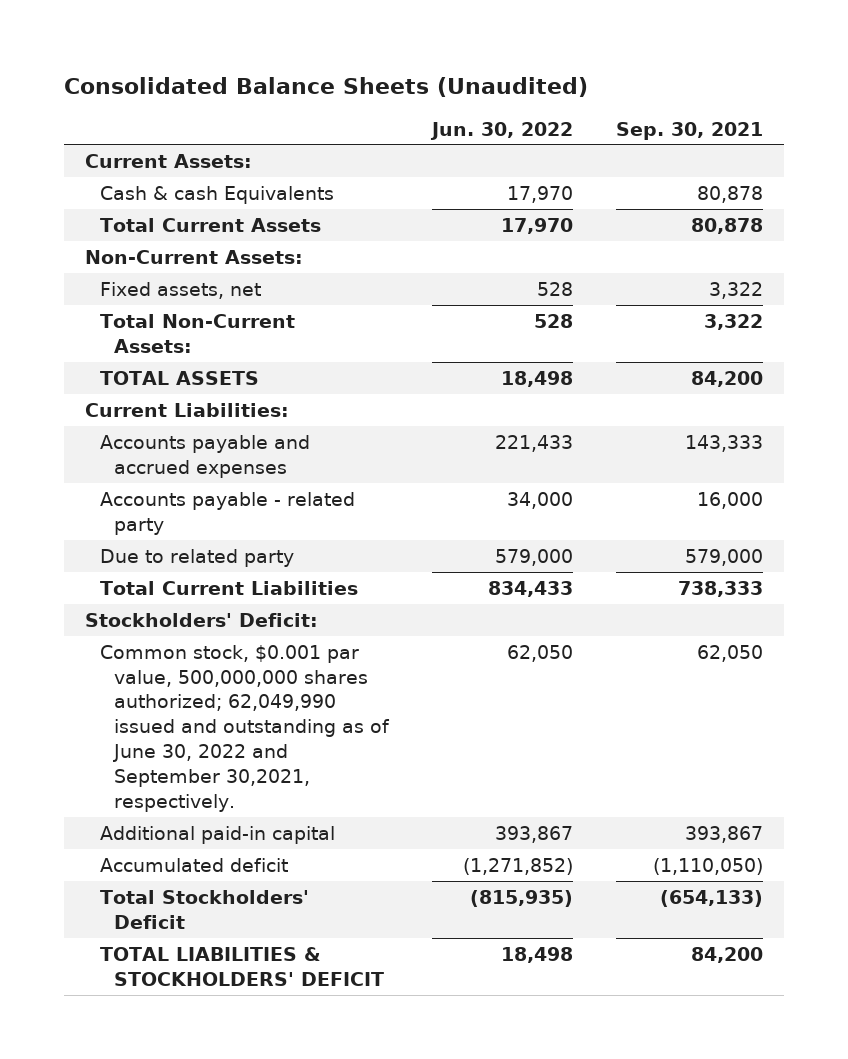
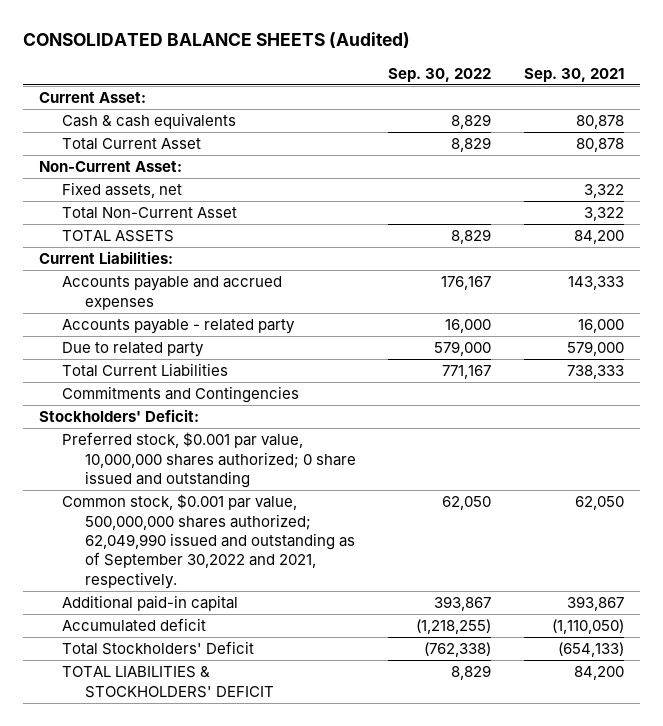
- Consolidated Balance Sheets (Unaudited)
+ CONSOLIDATED BALANCE SHEETS (Audited)
- | Jun. 30, 2022 | Sep. 30, 2021
+ | Sep. 30, 2022 | Sep. 30, 2021
- Current Assets:
- Cash & cash Equivalents | 17,970 | 80,878
- Total Current Assets | 17,970 | 80,878
- Non-Current Assets:
+ Current Asset:
+ Cash & cash equivalents | 8,829 | 80,878
+ Total Current Asset | 8,829 | 80,878
+ Non-Current Asset:
- Total Non-Current Assets: | 528 | 3,322
+ Total Non-Current Asset | | 3,322
+ Commitments and Contingencies
- Common stock, $0.001 par value, 500,000,000 shares authorized; 62,049,990 issued and outstanding as of June 30, 2022 and September 30,2021, respectively. | 62,050 | 62,050
+ Preferred stock, $0.001 par value, 10,000,000 shares authorized; 0 share issued and outstanding
+ Common stock, $0.001 par value, 500,000,000 shares authorized; 62,049,990 issued and outstanding as of September 30,2022 and 2021, respectively. | 62,050 | 62,050

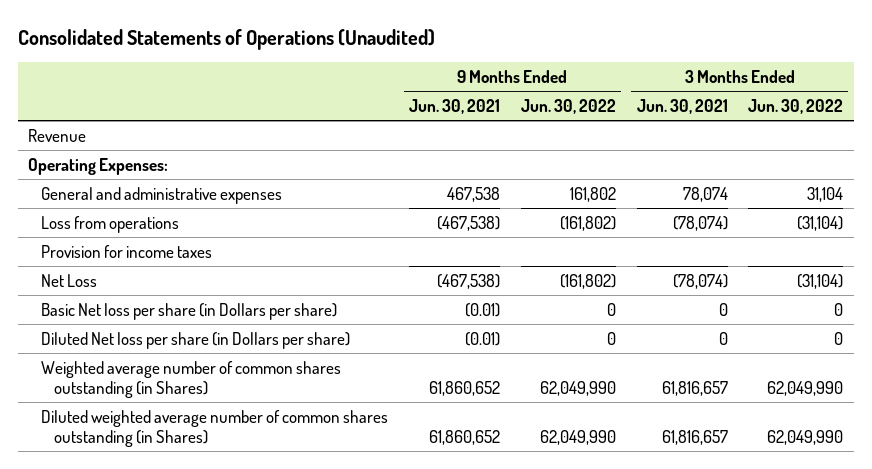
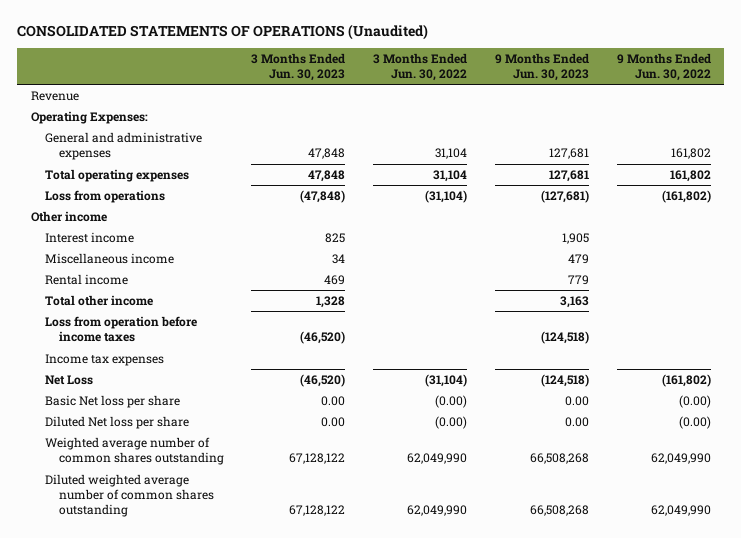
- Consolidated Statements of Operations (Unaudited)
+ CONSOLIDATED STATEMENTS OF OPERATIONS (Unaudited)
- | 9 Months Ended Jun. 30, 2021 | 9 Months Ended Jun. 30, 2022 | 3 Months Ended Jun. 30, 2021 | 3 Months Ended Jun. 30, 2022
+ | 3 Months Ended Jun. 30, 2023 | 3 Months Ended Jun. 30, 2022 | 9 Months Ended Jun. 30, 2023 | 9 Months Ended Jun. 30, 2022
+ Total operating expenses | 47,848 | 31,104 | 127,681 | 161,802
- Provision for income taxes
+ Other income
+ Interest income | 825 | | 1,905 |
+ Miscellaneous income | 34 | | 479 |
+ Rental income | 469 | | 779 |
+ Total other income | 1,328 | | 3,163 |
+ Loss from operation before income taxes | (46,520) | | (124,518) |
+ Income tax expenses
- Basic Net loss per share (in Dollars per share) | (0.01) | 0 | 0 | 0
- Diluted Net loss per share (in Dollars per share) | (0.01) | 0 | 0 | 0
- Weighted average number of common shares outstanding (in Shares) | 61,860,652 | 62,049,990 | 61,816,657 | 62,049,990
- Diluted weighted average number of common shares outstanding (in Shares) | 61,860,652 | 62,049,990 | 61,816,657 | 62,049,990
+ Basic Net loss per share | 0.00 | (0.00) | 0.00 | (0.00)
+ Diluted Net loss per share | 0.00 | (0.00) | 0.00 | (0.00)
+ Weighted average number of common shares outstanding | 67,128,122 | 62,049,990 | 66,508,268 | 62,049,990
+ Diluted weighted average number of common shares outstanding | 67,128,122 | 62,049,990 | 66,508,268 | 62,049,990

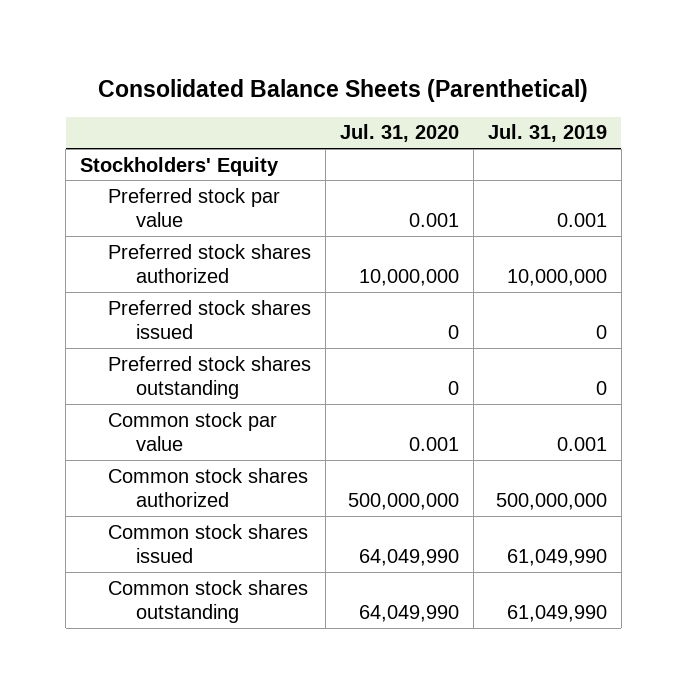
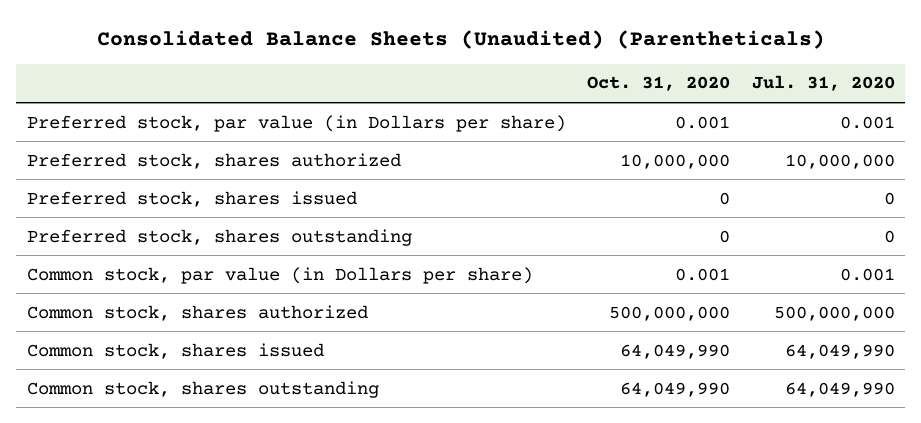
- Consolidated Balance Sheets (Parenthetical)
+ Consolidated Balance Sheets (Unaudited) (Parentheticals)
- | Jul. 31, 2020 | Jul. 31, 2019
+ | Oct. 31, 2020 | Jul. 31, 2020
- Stockholders' Equity
- Preferred stock par value | 0.001 | 0.001
- Preferred stock shares authorized | 10,000,000 | 10,000,000
- Preferred stock shares issued | 0 | 0
- Preferred stock shares outstanding | 0 | 0
- Common stock par value | 0.001 | 0.001
- Common stock shares authorized | 500,000,000 | 500,000,000
- Common stock shares issued | 64,049,990 | 61,049,990
- Common stock shares outstanding | 64,049,990 | 61,049,990
+ Preferred stock, par value (in Dollars per share) | 0.001 | 0.001
+ Preferred stock, shares authorized | 10,000,000 | 10,000,000
+ Preferred stock, shares issued | 0 | 0
+ Preferred stock, shares outstanding | 0 | 0
+ Common stock, par value (in Dollars per share) | 0.001 | 0.001
+ Common stock, shares authorized | 500,000,000 | 500,000,000
+ Common stock, shares issued | 64,049,990 | 64,049,990
+ Common stock, shares outstanding | 64,049,990 | 64,049,990

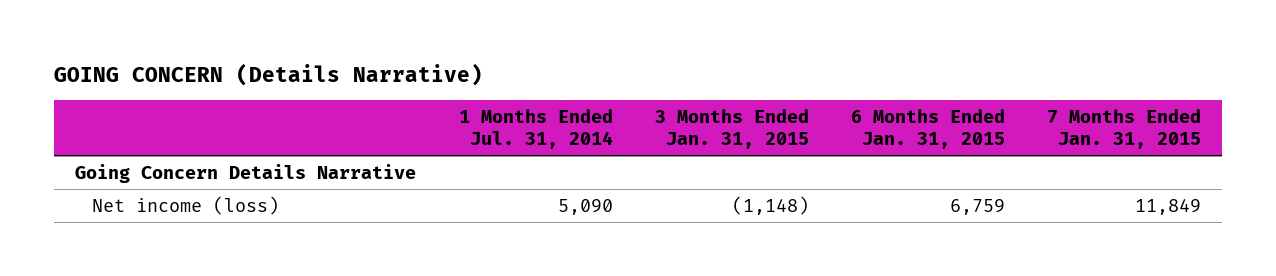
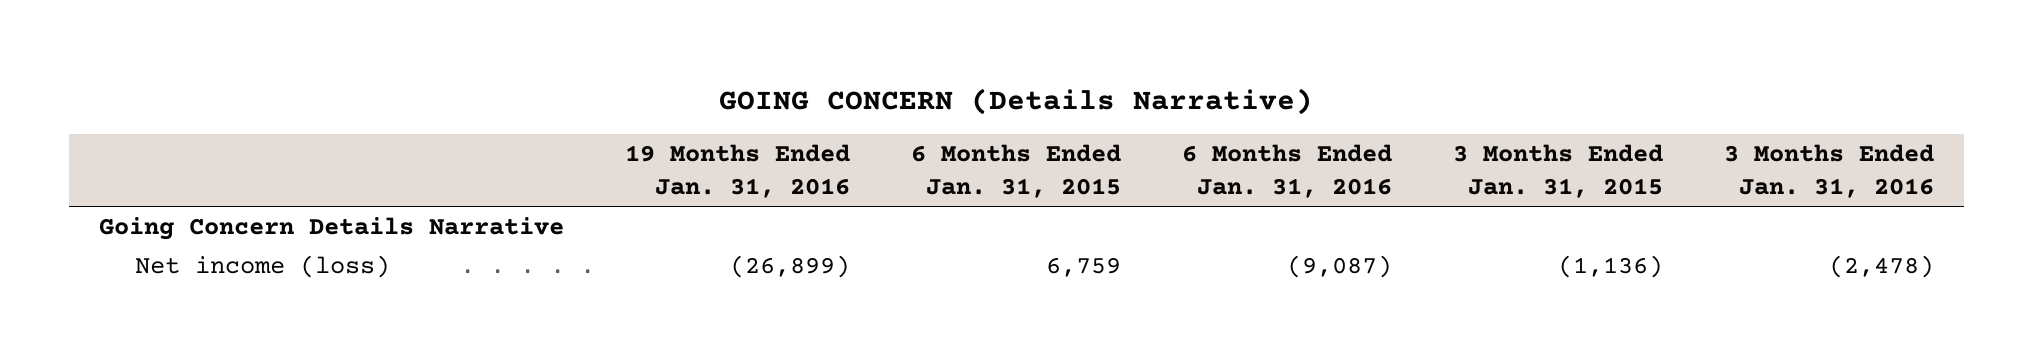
- | 1 Months Ended Jul. 31, 2014 | 3 Months Ended Jan. 31, 2015 | 6 Months Ended Jan. 31, 2015 | 7 Months Ended Jan. 31, 2015
+ | 19 Months Ended Jan. 31, 2016 | 6 Months Ended Jan. 31, 2015 | 6 Months Ended Jan. 31, 2016 | 3 Months Ended Jan. 31, 2015 | 3 Months Ended Jan. 31, 2016
- Net income (loss) | 5,090 | (1,148) | 6,759 | 11,849
+ Net income (loss) | (26,899) | 6,759 | (9,087) | (1,136) | (2,478)

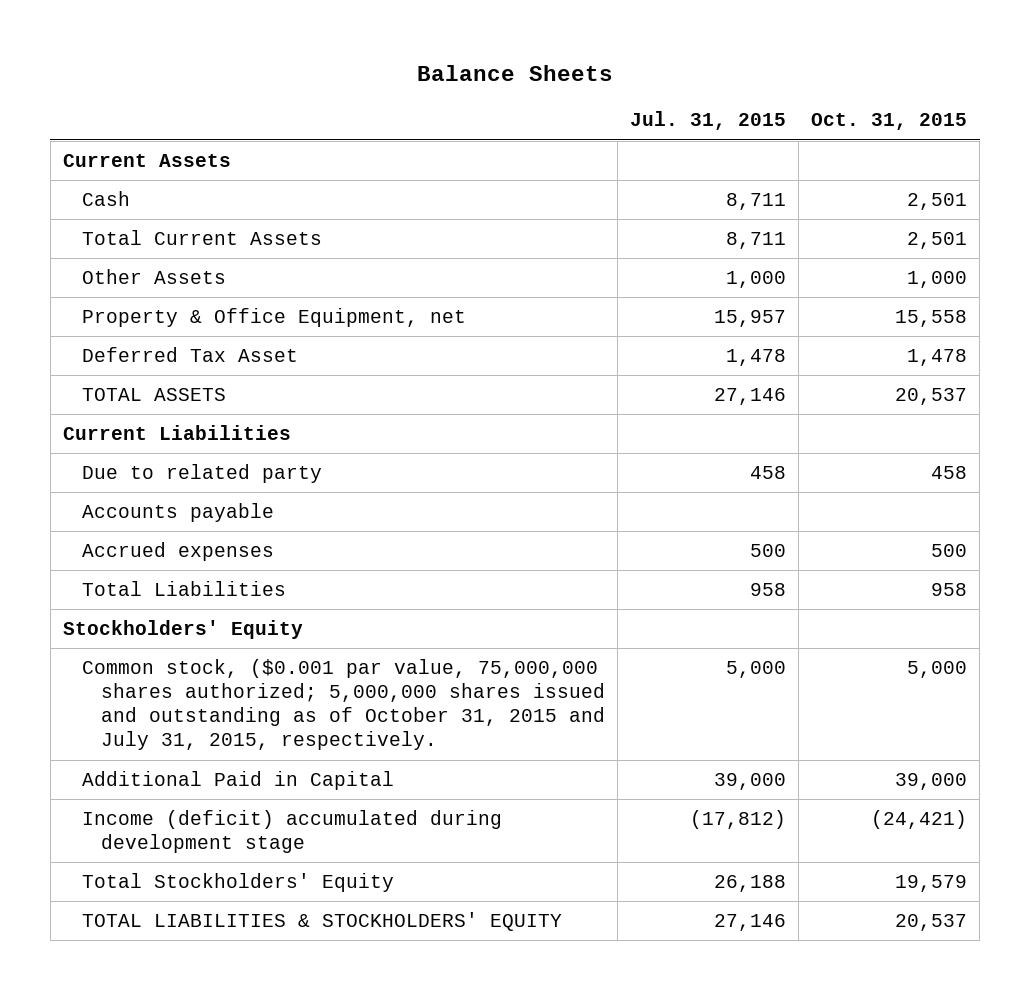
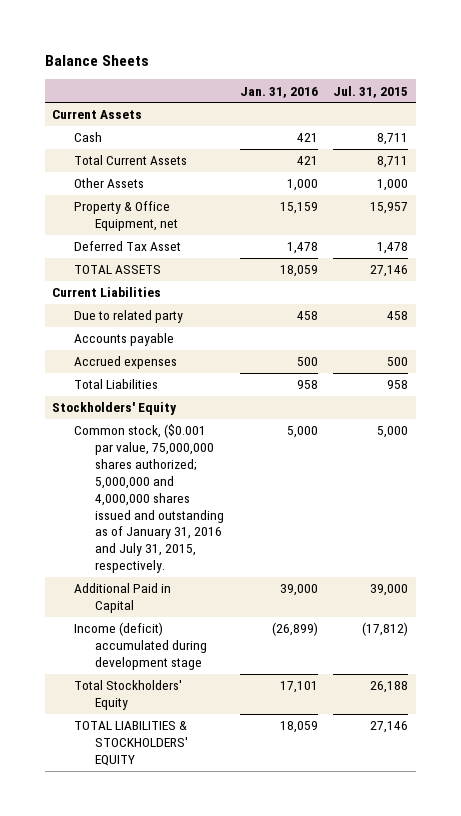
- | Jul. 31, 2015 | Oct. 31, 2015
+ | Jan. 31, 2016 | Jul. 31, 2015
- Common stock, ($0.001 par value, 75,000,000 shares authorized; 5,000,000 shares issued and outstanding as of October 31, 2015 and July 31, 2015, respectively. | 5,000 | 5,000
+ Common stock, ($0.001 par value, 75,000,000 shares authorized; 5,000,000 and 4,000,000 shares issued and outstanding as of January 31, 2016 and July 31, 2015, respectively. | 5,000 | 5,000

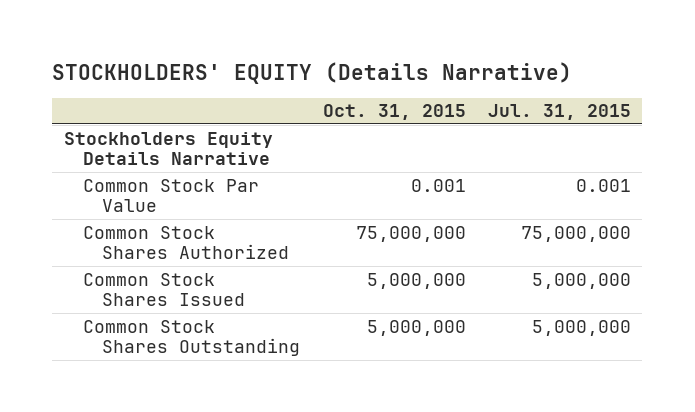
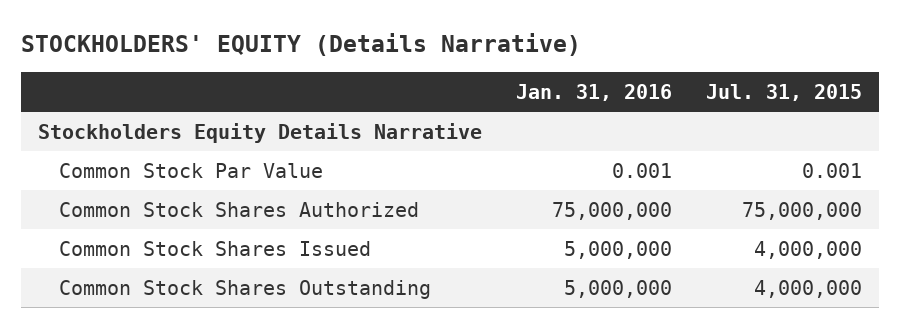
- | Oct. 31, 2015 | Jul. 31, 2015
+ | Jan. 31, 2016 | Jul. 31, 2015
- Common Stock Shares Issued | 5,000,000 | 5,000,000
- Common Stock Shares Outstanding | 5,000,000 | 5,000,000
+ Common Stock Shares Issued | 5,000,000 | 4,000,000
+ Common Stock Shares Outstanding | 5,000,000 | 4,000,000

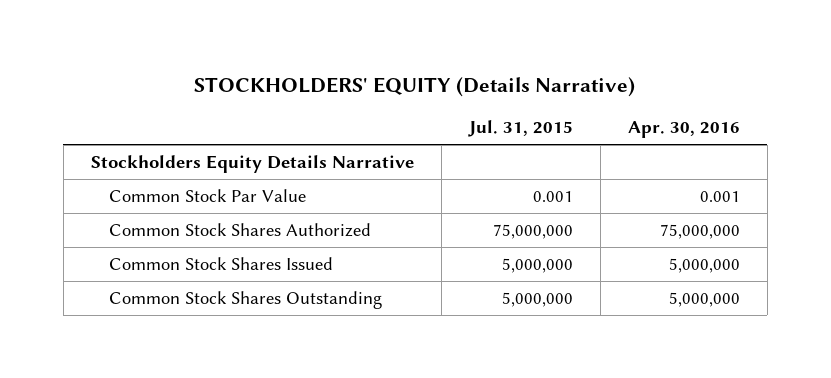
- | Jan. 31, 2016 | Jul. 31, 2015
+ | Jul. 31, 2015 | Apr. 30, 2016
- Common Stock Shares Issued | 5,000,000 | 4,000,000
- Common Stock Shares Outstanding | 5,000,000 | 4,000,000
+ Common Stock Shares Issued | 5,000,000 | 5,000,000
+ Common Stock Shares Outstanding | 5,000,000 | 5,000,000

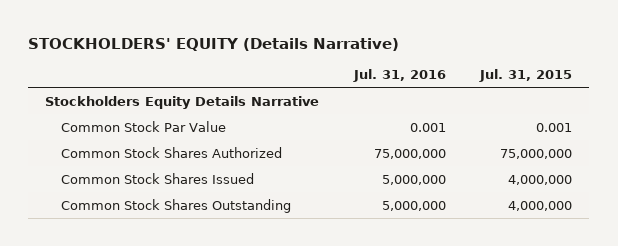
- | Jul. 31, 2015 | Apr. 30, 2016
+ | Jul. 31, 2016 | Jul. 31, 2015
- Common Stock Shares Issued | 5,000,000 | 5,000,000
- Common Stock Shares Outstanding | 5,000,000 | 5,000,000
+ Common Stock Shares Issued | 5,000,000 | 4,000,000
+ Common Stock Shares Outstanding | 5,000,000 | 4,000,000

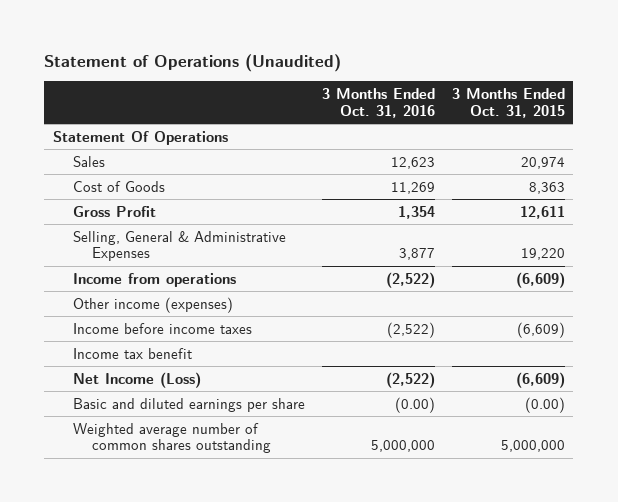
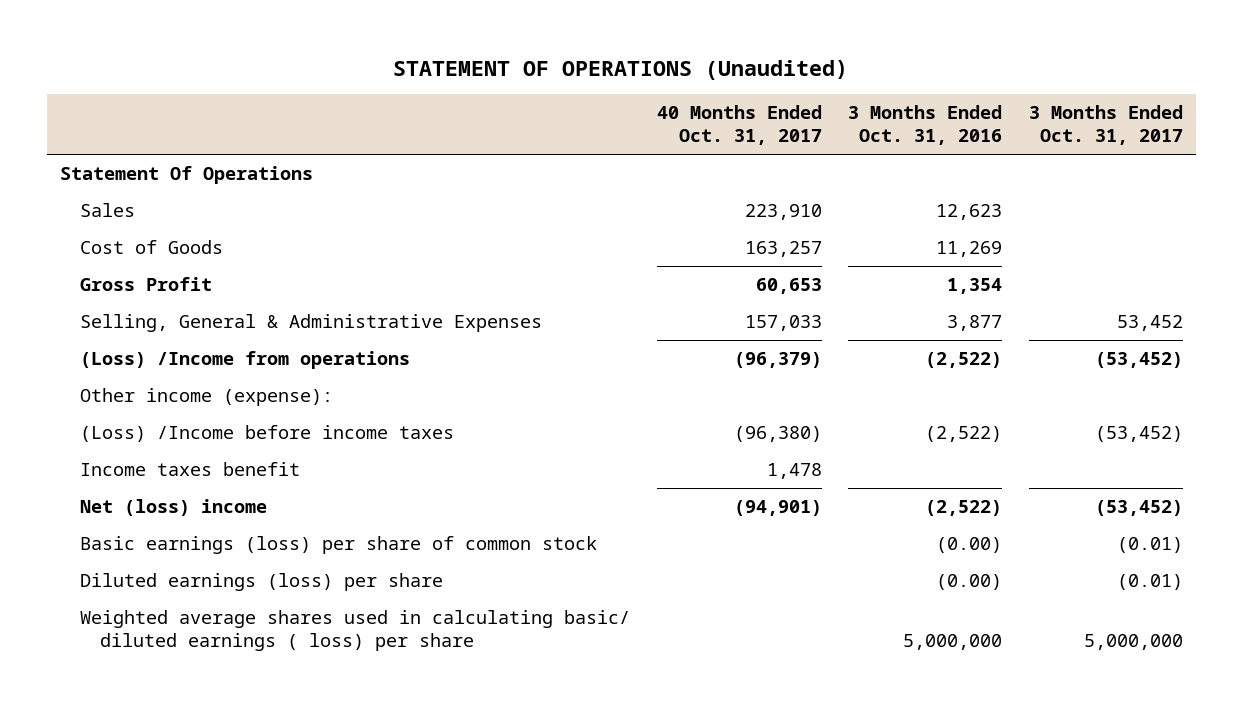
- Statement of Operations (Unaudited)
+ STATEMENT OF OPERATIONS (Unaudited)
- | 3 Months Ended Oct. 31, 2016 | 3 Months Ended Oct. 31, 2015
+ | 40 Months Ended Oct. 31, 2017 | 3 Months Ended Oct. 31, 2016 | 3 Months Ended Oct. 31, 2017
- Income from operations | (2,522) | (6,609)
- Other income (expenses)
- Income before income taxes | (2,522) | (6,609)
- Income tax benefit
- Net Income (Loss) | (2,522) | (6,609)
- Basic and diluted earnings per share | (0.00) | (0.00)
- Weighted average number of common shares outstanding | 5,000,000 | 5,000,000
+ (Loss) /Income from operations | (96,379) | (2,522) | (53,452)
+ Other income (expense):
+ (Loss) /Income before income taxes | (96,380) | (2,522) | (53,452)
+ Income taxes benefit | 1,478 | |
+ Net (loss) income | (94,901) | (2,522) | (53,452)
+ Basic earnings (loss) per share of common stock | | (0.00) | (0.01)
+ Diluted earnings (loss) per share | | (0.00) | (0.01)
+ Weighted average shares used in calculating basic/ diluted earnings ( loss) per share | | 5,000,000 | 5,000,000

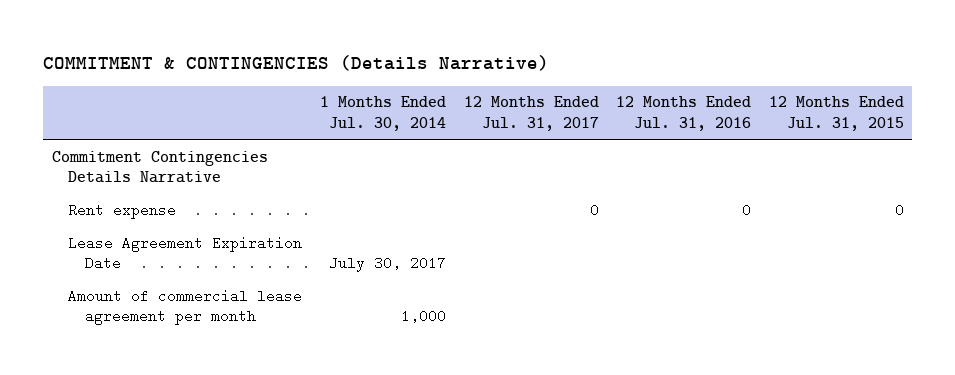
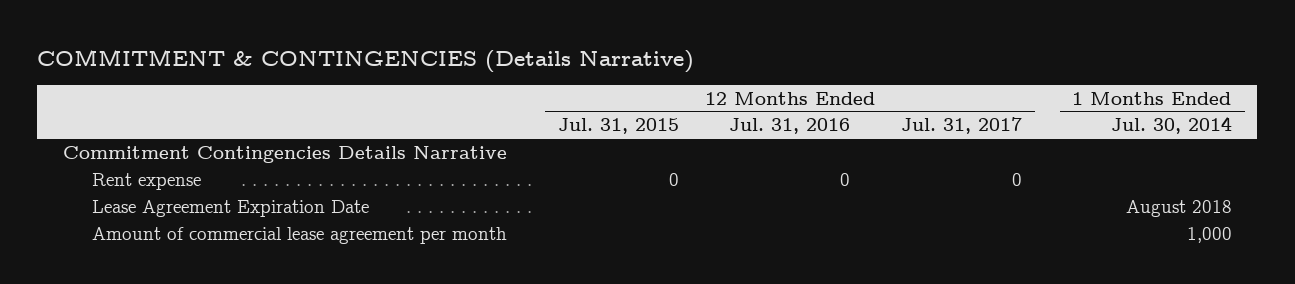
- | 1 Months Ended Jul. 30, 2014 | 12 Months Ended Jul. 31, 2017 | 12 Months Ended Jul. 31, 2016 | 12 Months Ended Jul. 31, 2015
+ | 12 Months Ended Jul. 31, 2015 | 12 Months Ended Jul. 31, 2016 | 12 Months Ended Jul. 31, 2017 | 1 Months Ended Jul. 30, 2014
- Lease Agreement Expiration Date | July 30, 2017 | | |
+ Lease Agreement Expiration Date | | | | August 2018

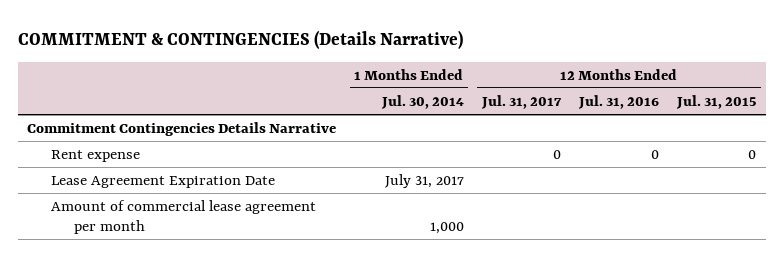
- | 12 Months Ended Jul. 31, 2015 | 12 Months Ended Jul. 31, 2016 | 12 Months Ended Jul. 31, 2017 | 1 Months Ended Jul. 30, 2014
+ | 1 Months Ended Jul. 30, 2014 | 12 Months Ended Jul. 31, 2017 | 12 Months Ended Jul. 31, 2016 | 12 Months Ended Jul. 31, 2015
- Lease Agreement Expiration Date | | | | August 2018
+ Lease Agreement Expiration Date | July 31, 2017 | | |

